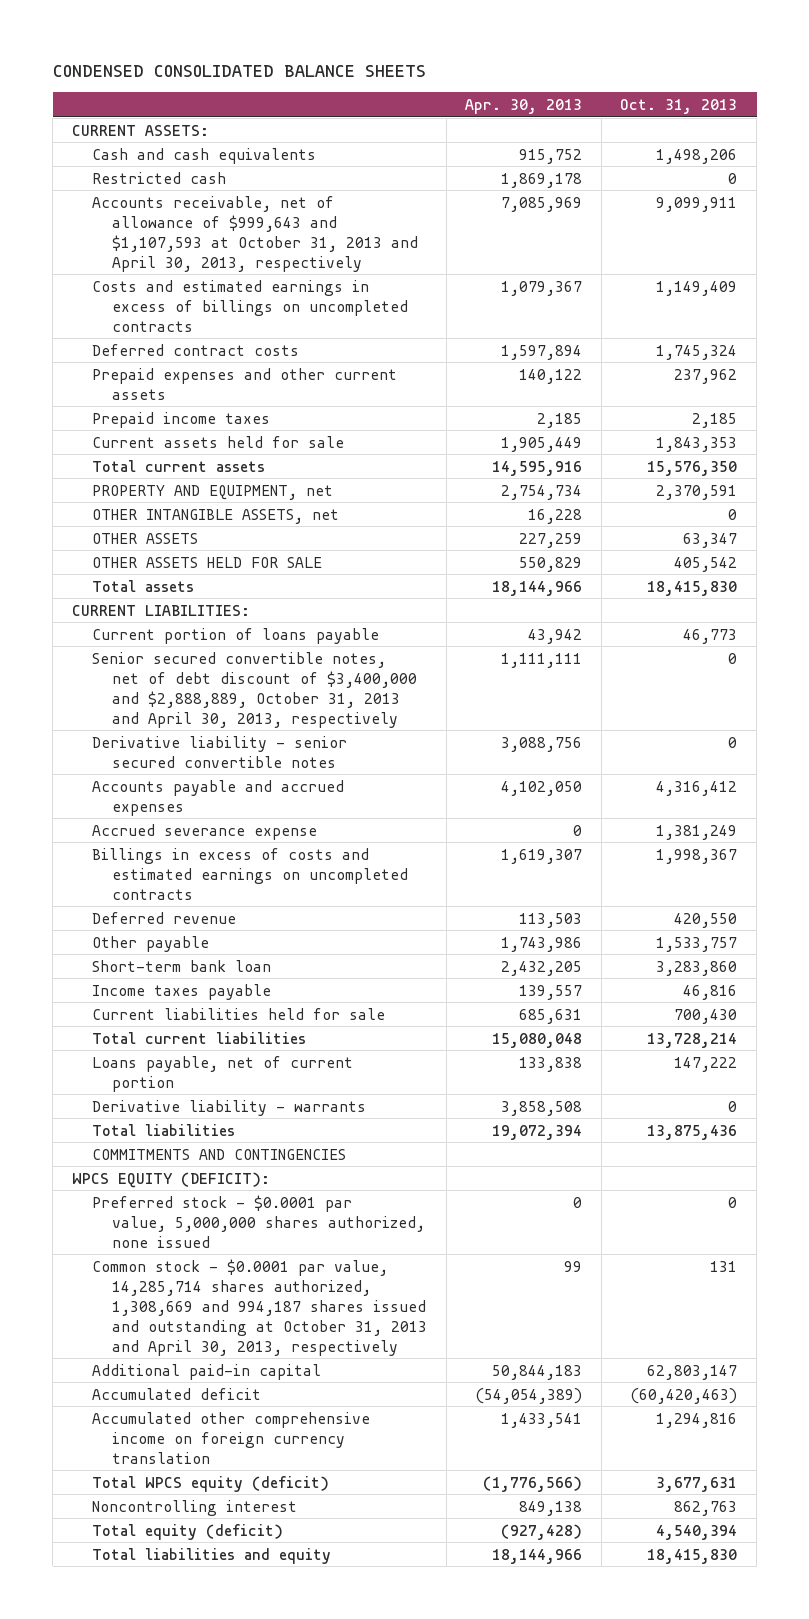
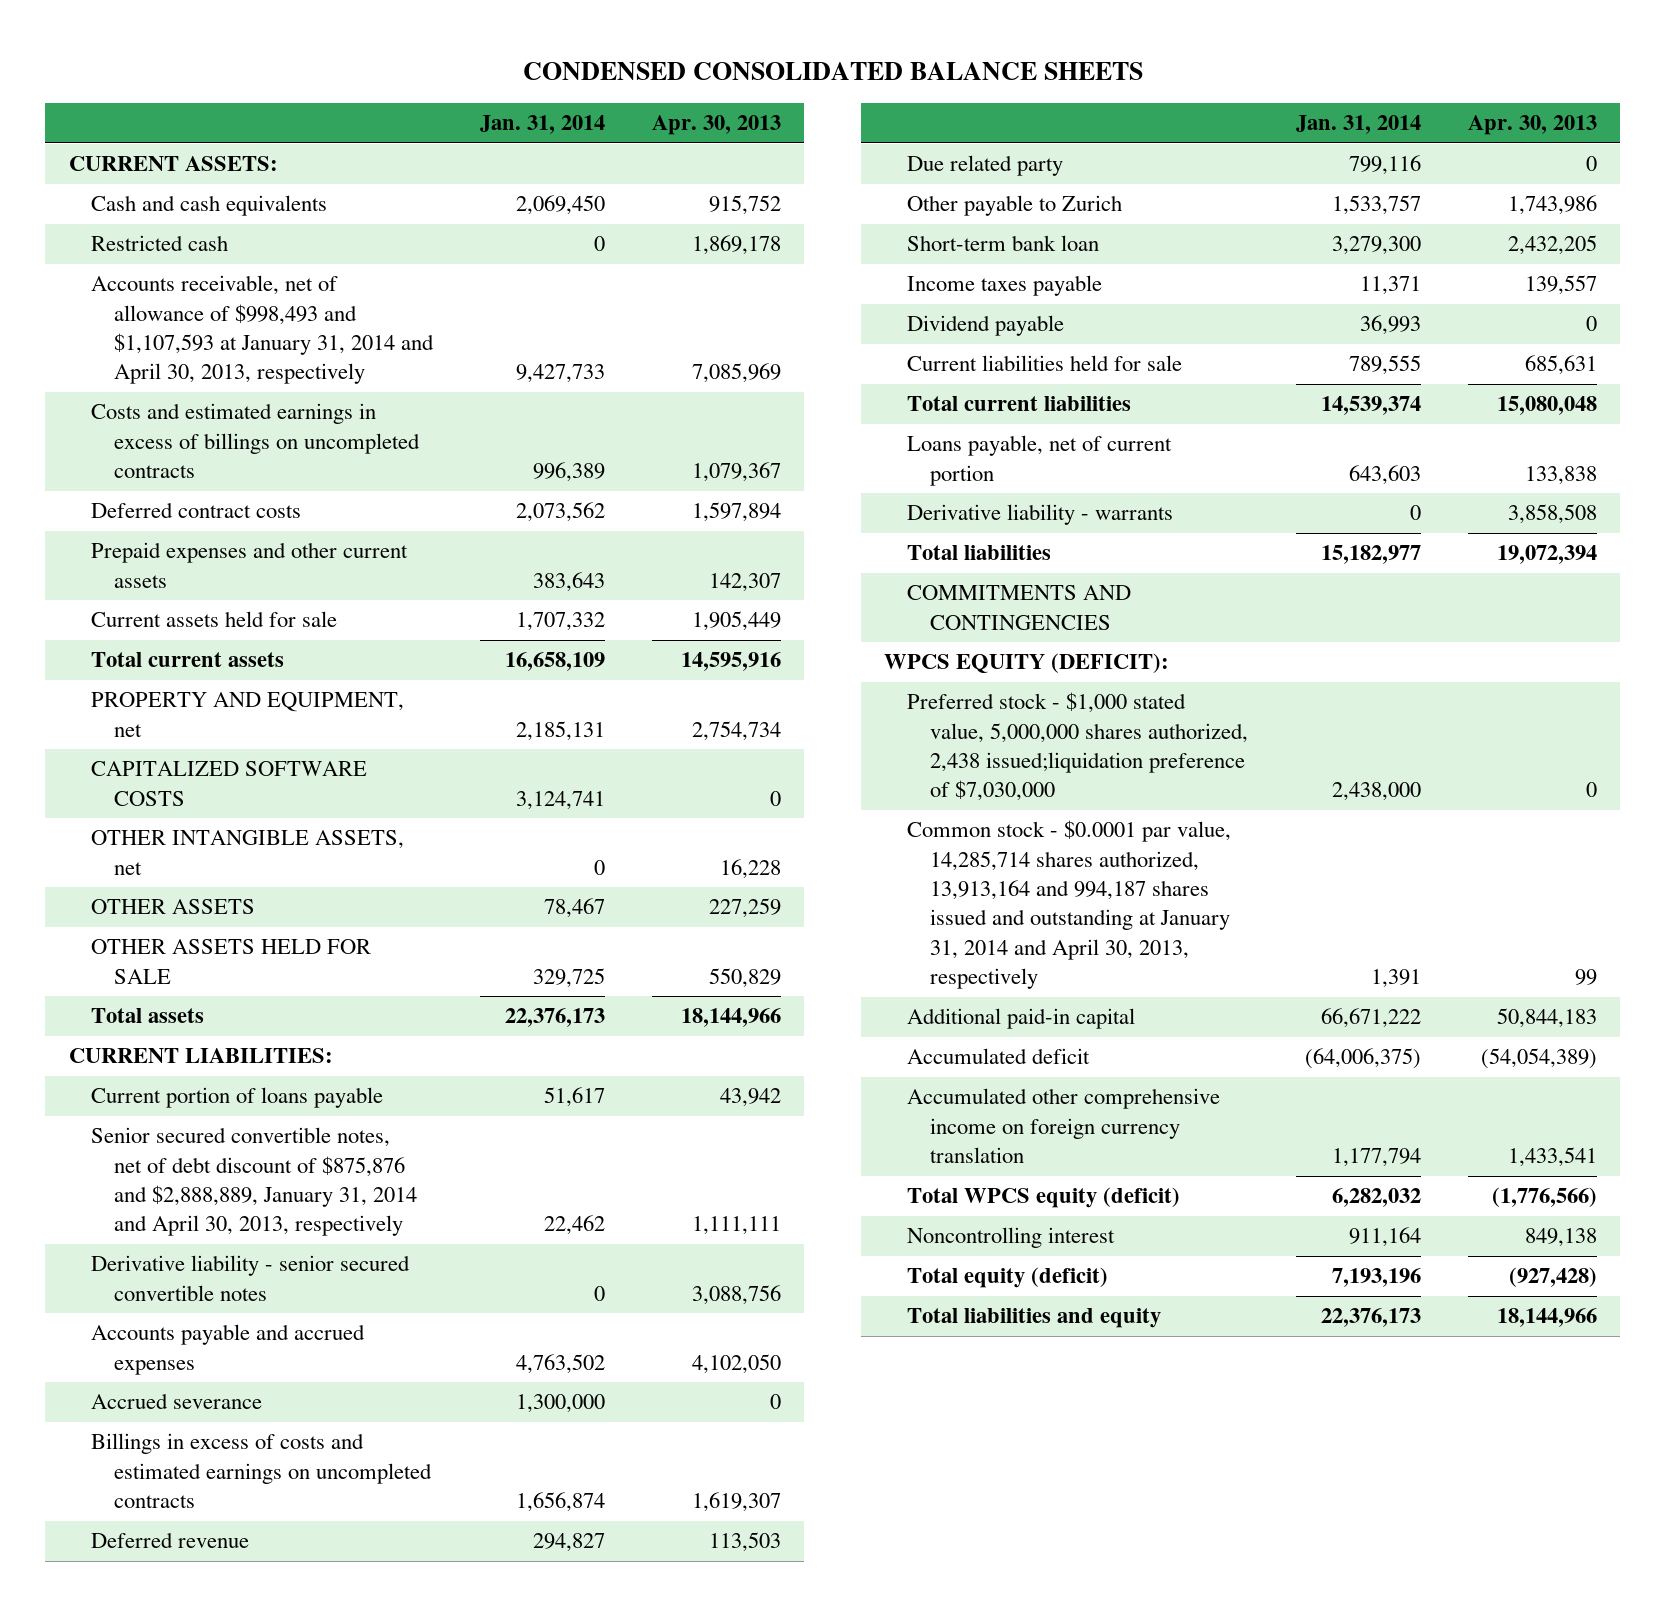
- | Apr. 30, 2013 | Oct. 31, 2013
+ | Jan. 31, 2014 | Apr. 30, 2013
- Accounts receivable, net of allowance of $999,643 and $1,107,593 at October 31, 2013 and April 30, 2013, respectively | 7,085,969 | 9,099,911
+ Accounts receivable, net of allowance of $998,493 and $1,107,593 at January 31, 2014 and April 30, 2013, respectively | 9,427,733 | 7,085,969
- Prepaid expenses and other current assets | 140,122 | 237,962
- Prepaid income taxes | 2,185 | 2,185
+ Prepaid expenses and other current assets | 383,643 | 142,307
+ CAPITALIZED SOFTWARE COSTS | 3,124,741 | 0
- Senior secured convertible notes, net of debt discount of $3,400,000 and $2,888,889, October 31, 2013 and April 30, 2013, respectively | 1,111,111 | 0
+ Senior secured convertible notes, net of debt discount of $875,876 and $2,888,889, January 31, 2014 and April 30, 2013, respectively | 22,462 | 1,111,111
- Accrued severance expense | 0 | 1,381,249
+ Accrued severance | 1,300,000 | 0
- Other payable | 1,743,986 | 1,533,757
+ Due related party | 799,116 | 0
+ Other payable to Zurich | 1,533,757 | 1,743,986
+ Dividend payable | 36,993 | 0
- Preferred stock - $0.0001 par value, 5,000,000 shares authorized, none issued | 0 | 0
- Common stock - $0.0001 par value, 14,285,714 shares authorized, 1,308,669 and 994,187 shares issued and outstanding at October 31, 2013 and April 30, 2013, respectively | 99 | 131
+ Preferred stock - $1,000 stated value, 5,000,000 shares authorized, 2,438 issued;liquidation preference of $7,030,000 | 2,438,000 | 0
+ Common stock - $0.0001 par value, 14,285,714 shares authorized, 13,913,164 and 994,187 shares issued and outstanding at January 31, 2014 and April 30, 2013, respectively | 1,391 | 99

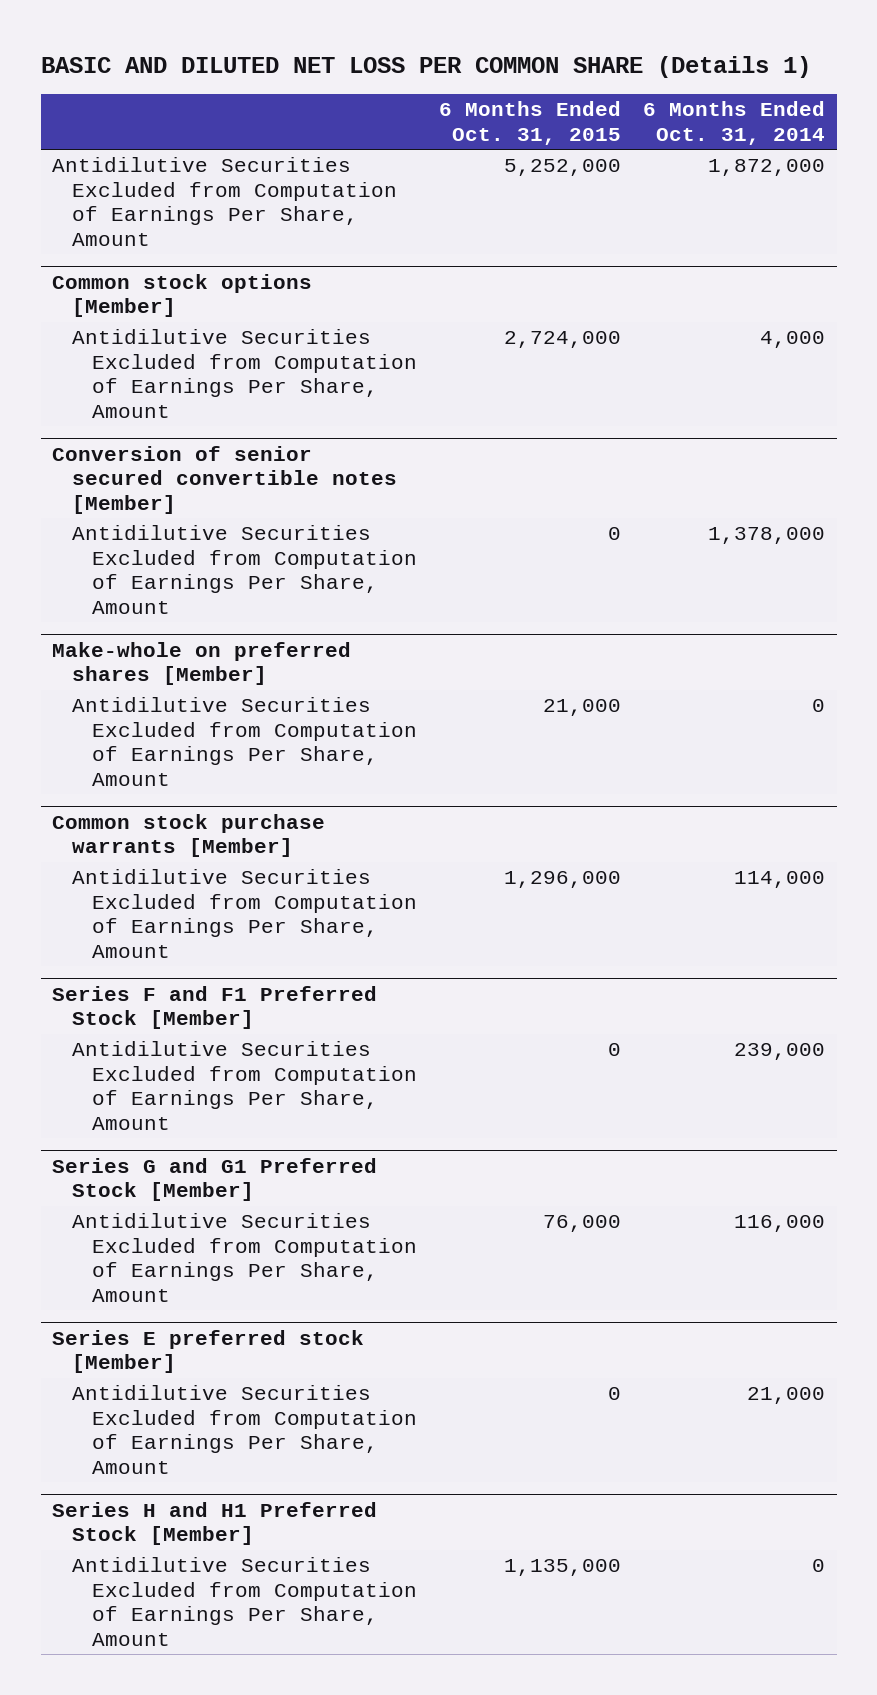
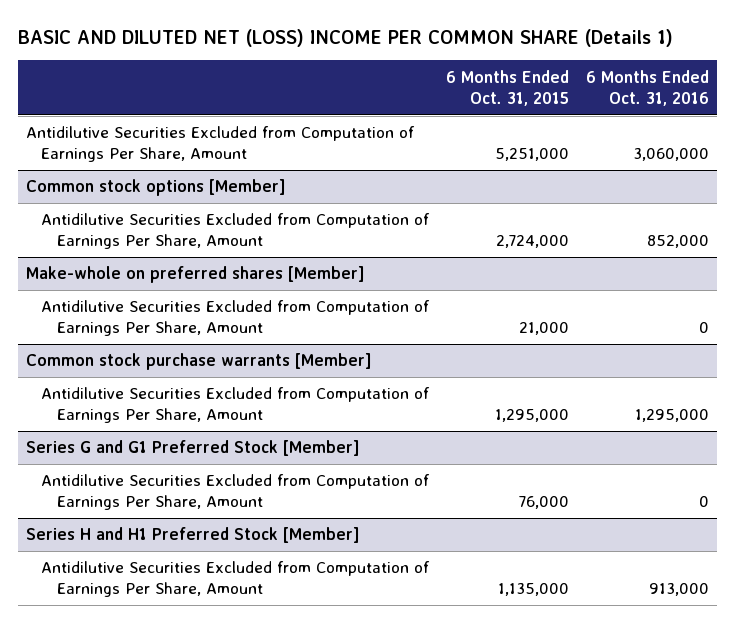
- BASIC AND DILUTED NET LOSS PER COMMON SHARE (Details 1)
+ BASIC AND DILUTED NET (LOSS) INCOME PER COMMON SHARE (Details 1)
- | 6 Months Ended Oct. 31, 2015 | 6 Months Ended Oct. 31, 2014
+ | 6 Months Ended Oct. 31, 2015 | 6 Months Ended Oct. 31, 2016
- Antidilutive Securities Excluded from Computation of Earnings Per Share, Amount | 5,252,000 | 1,872,000
+ Antidilutive Securities Excluded from Computation of Earnings Per Share, Amount | 5,251,000 | 3,060,000
- Conversion of senior secured convertible notes [Member]
- Antidilutive Securities Excluded from Computation of Earnings Per Share, Amount | 0 | 1,378,000
@ Common stock purchase warrants [Member]
- Antidilutive Securities Excluded from Computation of Earnings Per Share, Amount | 1,296,000 | 114,000
- Series F and F1 Preferred Stock [Member]
- Antidilutive Securities Excluded from Computation of Earnings Per Share, Amount | 0 | 239,000
@ Common stock purchase warrants [Member]
+ Antidilutive Securities Excluded from Computation of Earnings Per Share, Amount | 1,295,000 | 1,295,000
- Series E preferred stock [Member]
- Antidilutive Securities Excluded from Computation of Earnings Per Share, Amount | 0 | 21,000

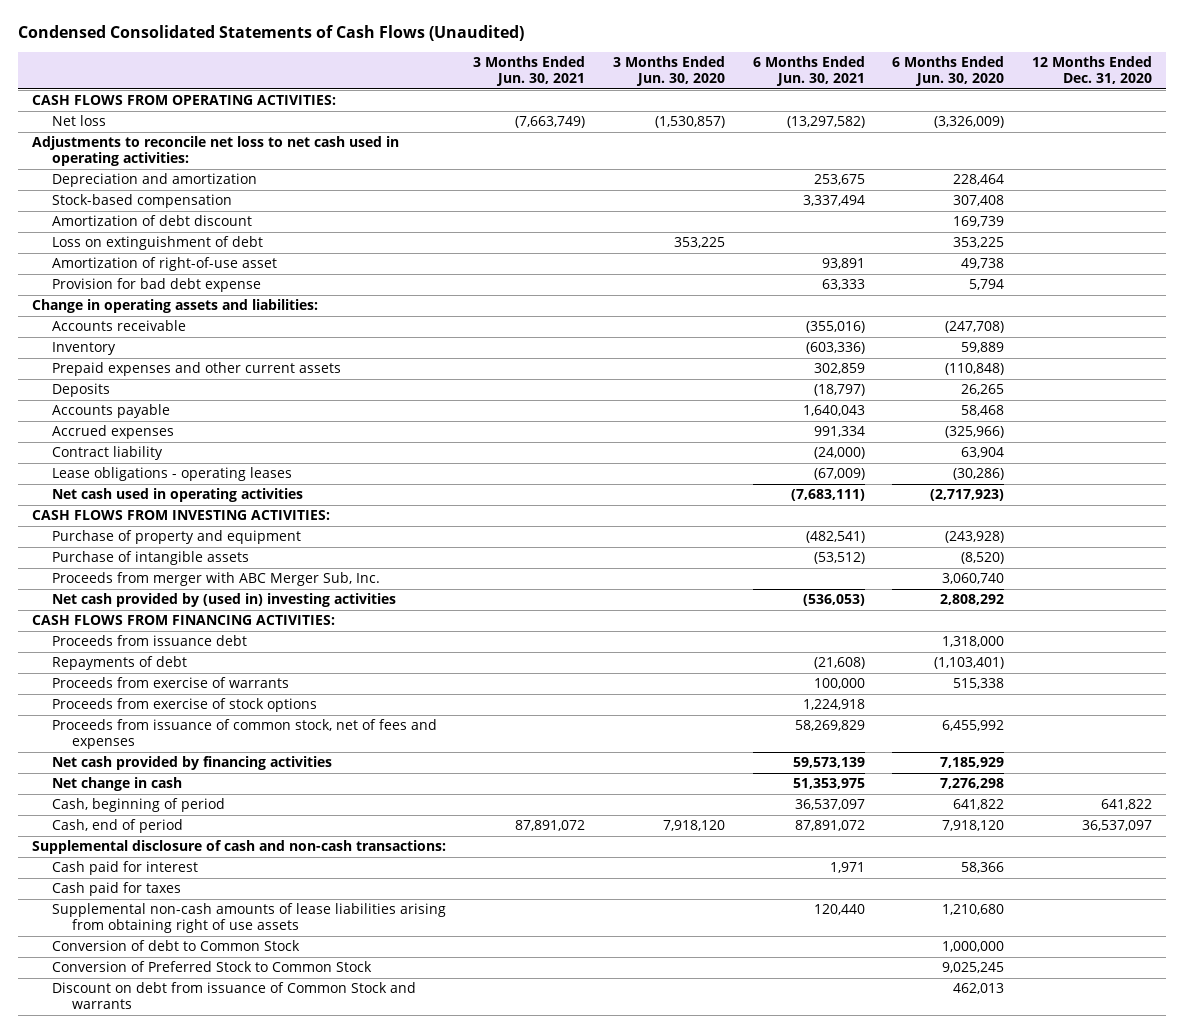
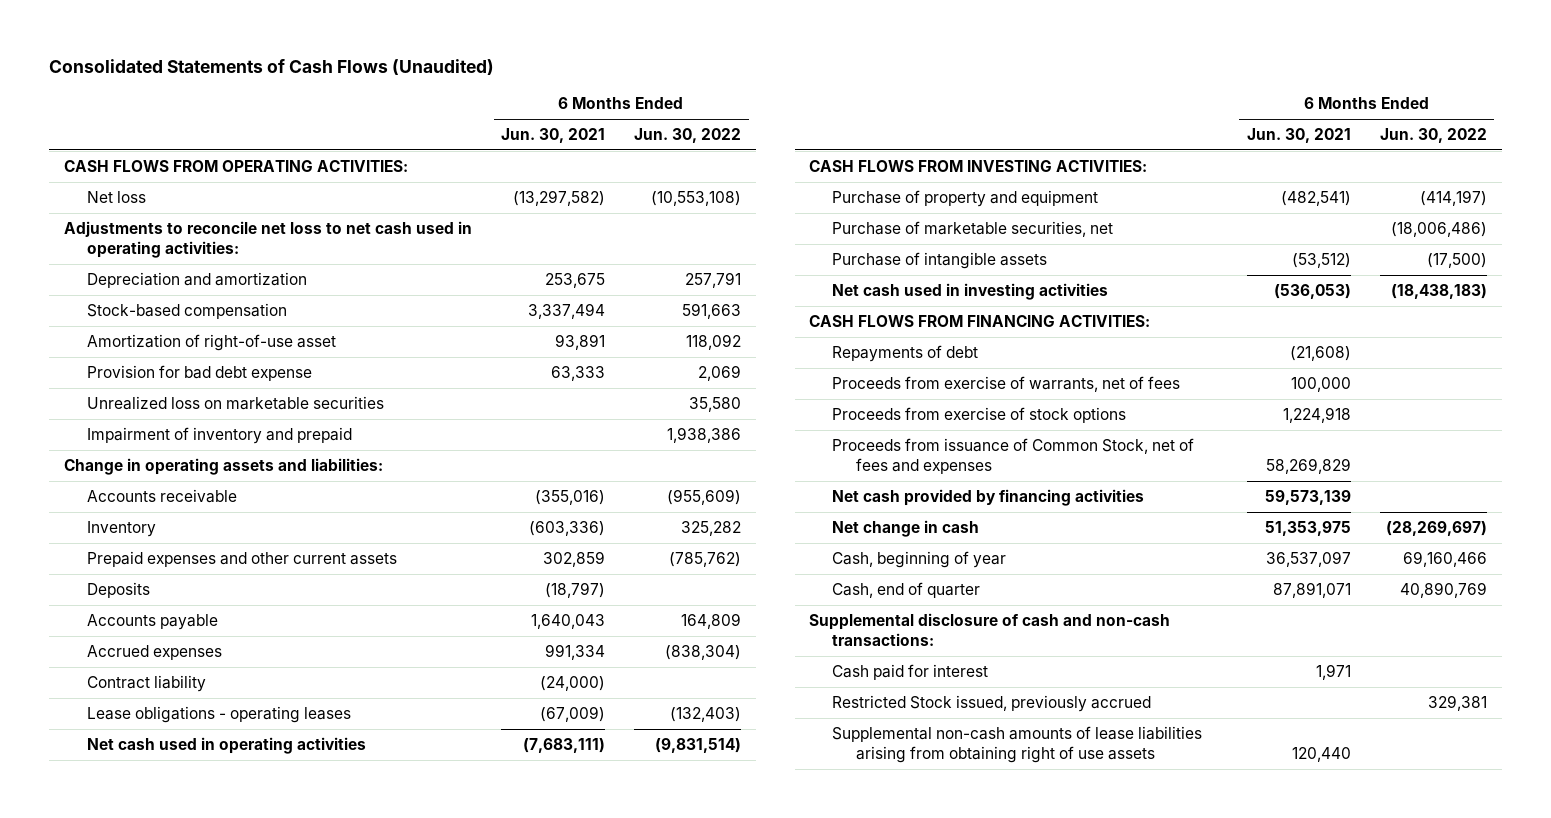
- Condensed Consolidated Statements of Cash Flows (Unaudited)
+ Consolidated Statements of Cash Flows (Unaudited)
- | 3 Months Ended Jun. 30, 2021 | 3 Months Ended Jun. 30, 2020 | 6 Months Ended Jun. 30, 2021 | 6 Months Ended Jun. 30, 2020 | 12 Months Ended Dec. 31, 2020
+ | 6 Months Ended Jun. 30, 2021 | 6 Months Ended Jun. 30, 2022
- Amortization of debt discount | | | | 169,739 |
- Loss on extinguishment of debt | | 353,225 | | 353,225 |
+ Unrealized loss on marketable securities | | 35,580
+ Impairment of inventory and prepaid | | 1,938,386
+ Purchase of marketable securities, net | | (18,006,486)
- Proceeds from merger with ABC Merger Sub, Inc. | | | | 3,060,740 |
- Net cash provided by (used in) investing activities | | | (536,053) | 2,808,292 |
+ Net cash used in investing activities | (536,053) | (18,438,183)
- Proceeds from issuance debt | | | | 1,318,000 |
- Proceeds from exercise of warrants | | | 100,000 | 515,338 |
+ Proceeds from exercise of warrants, net of fees | 100,000 |
- Proceeds from issuance of common stock, net of fees and expenses | | | 58,269,829 | 6,455,992 |
+ Proceeds from issuance of Common Stock, net of fees and expenses | 58,269,829 |
- Cash, beginning of period | | | 36,537,097 | 641,822 | 641,822
- Cash, end of period | 87,891,072 | 7,918,120 | 87,891,072 | 7,918,120 | 36,537,097
+ Cash, beginning of year | 36,537,097 | 69,160,466
+ Cash, end of quarter | 87,891,071 | 40,890,769
- Cash paid for taxes
+ Restricted Stock issued, previously accrued | | 329,381
- Conversion of debt to Common Stock | | | | 1,000,000 |
- Conversion of Preferred Stock to Common Stock | | | | 9,025,245 |
- Discount on debt from issuance of Common Stock and warrants | | | | 462,013 |

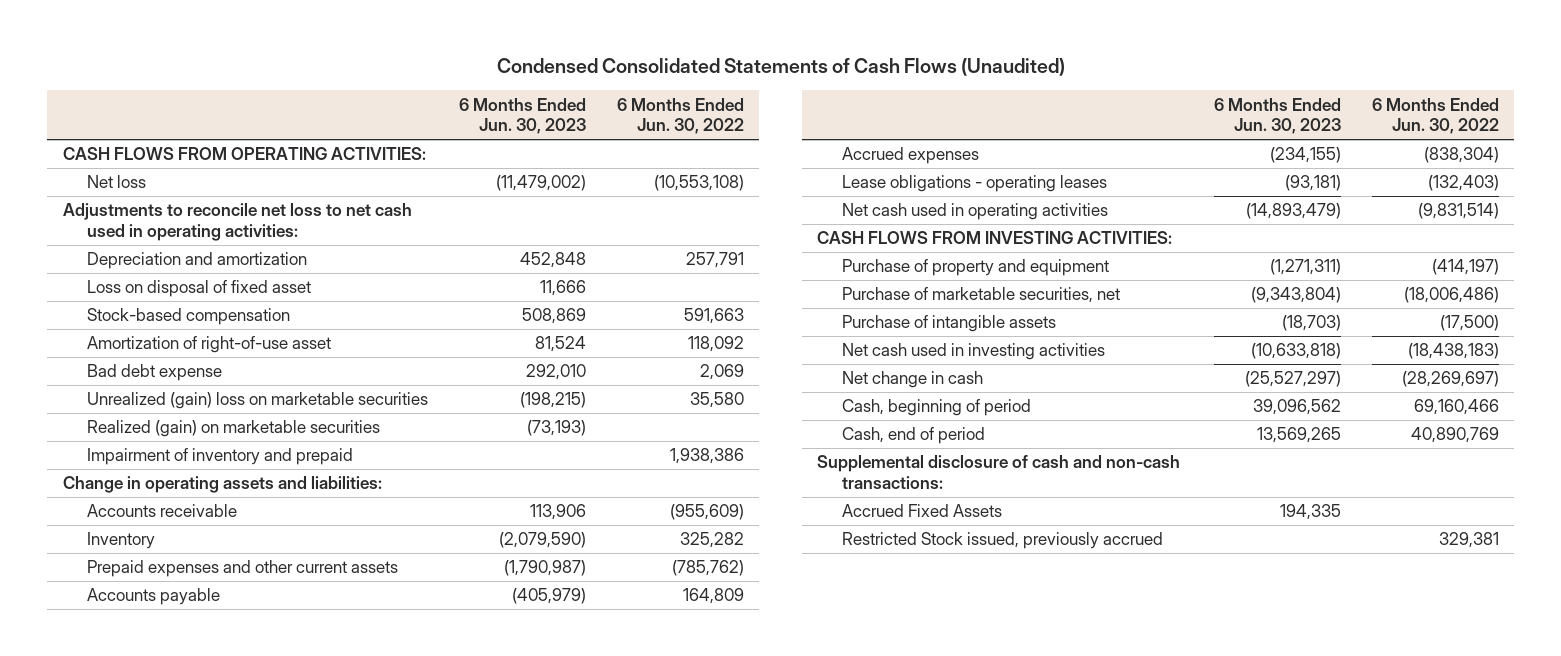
- Consolidated Statements of Cash Flows (Unaudited)
+ Condensed Consolidated Statements of Cash Flows (Unaudited)
- | 6 Months Ended Jun. 30, 2021 | 6 Months Ended Jun. 30, 2022
+ | 6 Months Ended Jun. 30, 2023 | 6 Months Ended Jun. 30, 2022
+ Loss on disposal of fixed asset | 11,666 |
- Provision for bad debt expense | 63,333 | 2,069
- Unrealized loss on marketable securities | | 35,580
+ Bad debt expense | 292,010 | 2,069
+ Unrealized (gain) loss on marketable securities | (198,215) | 35,580
+ Realized (gain) on marketable securities | (73,193) |
- Deposits | (18,797) |
- Contract liability | (24,000) |
- CASH FLOWS FROM FINANCING ACTIVITIES:
- Repayments of debt | (21,608) |
- Proceeds from exercise of warrants, net of fees | 100,000 |
- Proceeds from exercise of stock options | 1,224,918 |
- Proceeds from issuance of Common Stock, net of fees and expenses | 58,269,829 |
- Net cash provided by financing activities | 59,573,139 |
- Cash, beginning of year | 36,537,097 | 69,160,466
- Cash, end of quarter | 87,891,071 | 40,890,769
+ Cash, beginning of period | 39,096,562 | 69,160,466
+ Cash, end of period | 13,569,265 | 40,890,769
- Cash paid for interest | 1,971 |
+ Accrued Fixed Assets | 194,335 |
- Supplemental non-cash amounts of lease liabilities arising from obtaining right of use assets | 120,440 |

